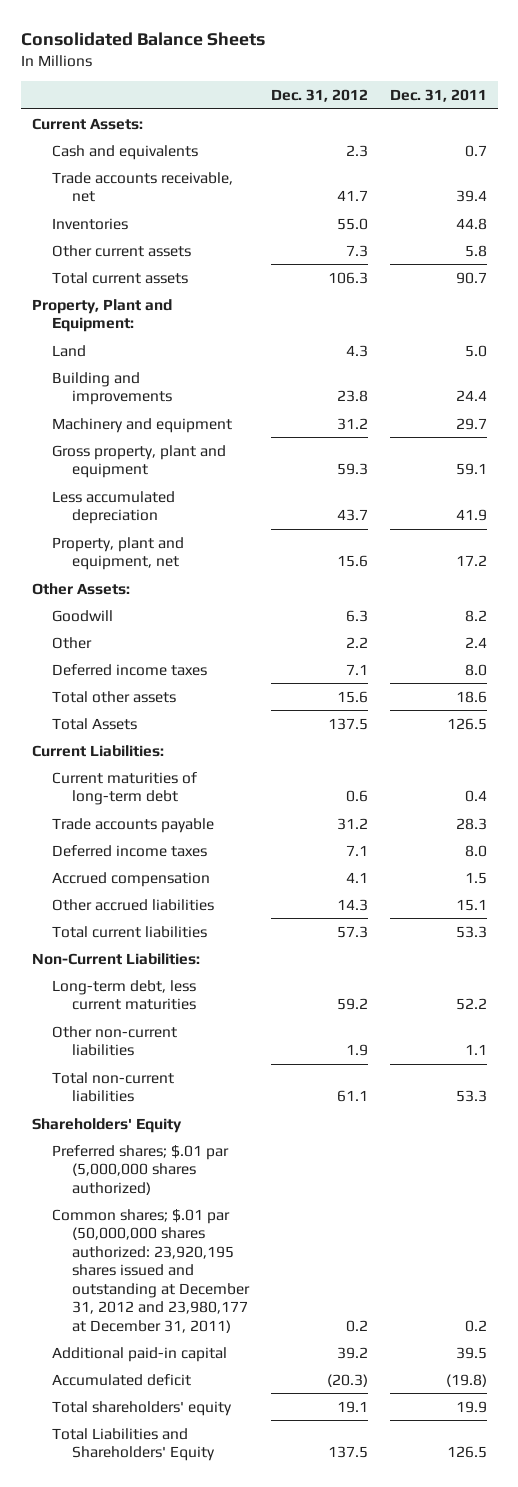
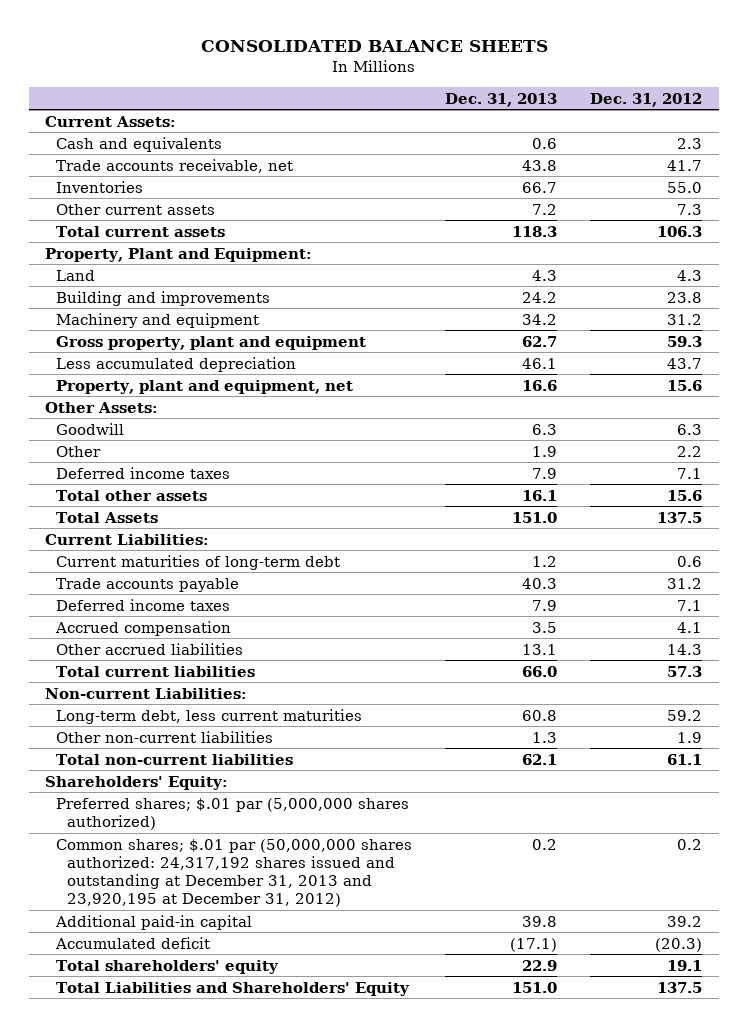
- Consolidated Balance Sheets
+ CONSOLIDATED BALANCE SHEETS
- | Dec. 31, 2012 | Dec. 31, 2011
+ | Dec. 31, 2013 | Dec. 31, 2012
- Non-Current Liabilities:
+ Non-current Liabilities:
- Shareholders' Equity
+ Shareholders' Equity:
- Common shares; $.01 par (50,000,000 shares authorized: 23,920,195 shares issued and outstanding at December 31, 2012 and 23,980,177 at December 31, 2011) | 0.2 | 0.2
+ Common shares; $.01 par (50,000,000 shares authorized: 24,317,192 shares issued and outstanding at December 31, 2013 and 23,920,195 at December 31, 2012) | 0.2 | 0.2

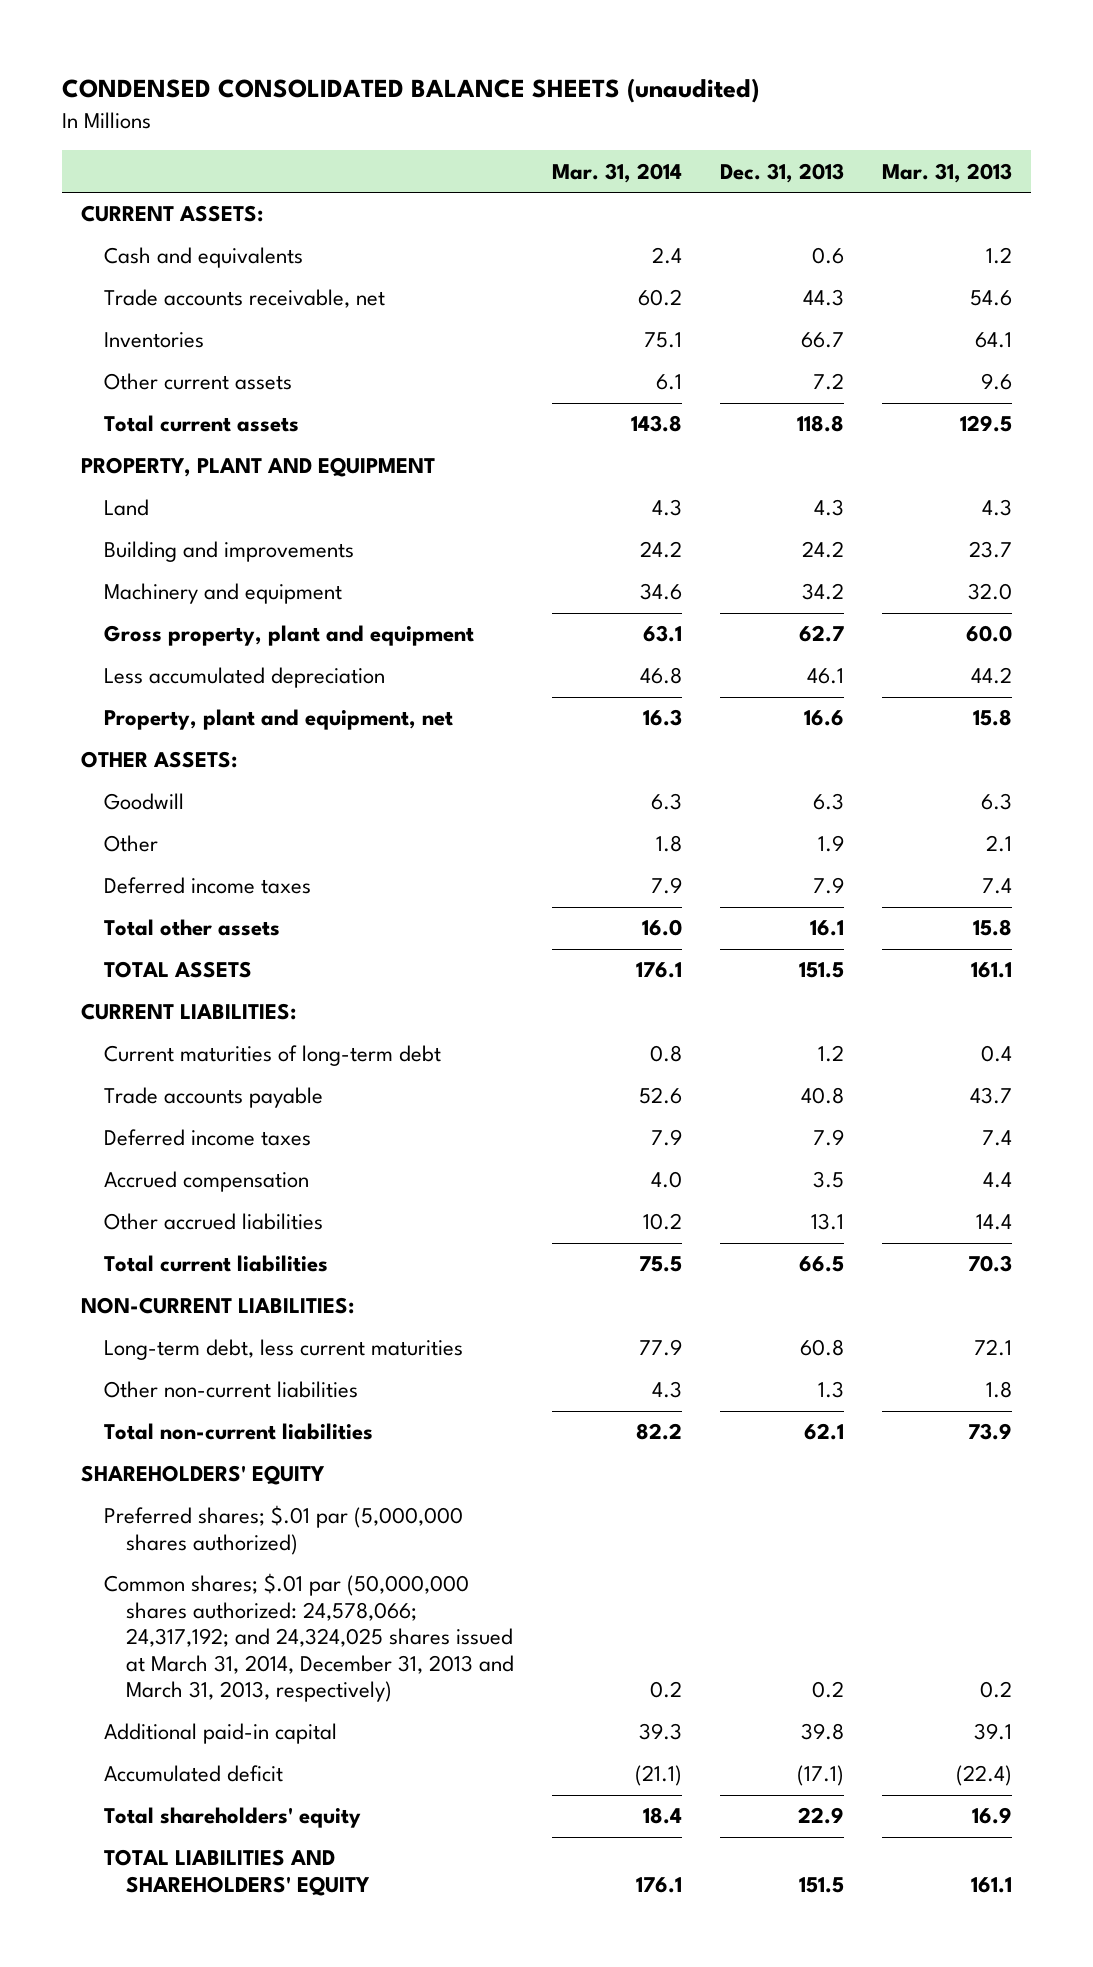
- CONSOLIDATED BALANCE SHEETS
+ CONDENSED CONSOLIDATED BALANCE SHEETS (unaudited)
- | Dec. 31, 2013 | Dec. 31, 2012
+ | Mar. 31, 2014 | Dec. 31, 2013 | Mar. 31, 2013
- Current Assets:
+ CURRENT ASSETS:
- Trade accounts receivable, net | 43.8 | 41.7
+ Trade accounts receivable, net | 60.2 | 44.3 | 54.6
- Total current assets | 118.3 | 106.3
- Property, Plant and Equipment:
+ Total current assets | 143.8 | 118.8 | 129.5
+ PROPERTY, PLANT AND EQUIPMENT
- Other Assets:
+ OTHER ASSETS:
- Total Assets | 151.0 | 137.5
- Current Liabilities:
+ TOTAL ASSETS | 176.1 | 151.5 | 161.1
+ CURRENT LIABILITIES:
- Trade accounts payable | 40.3 | 31.2
+ Trade accounts payable | 52.6 | 40.8 | 43.7
- Total current liabilities | 66.0 | 57.3
- Non-current Liabilities:
+ Total current liabilities | 75.5 | 66.5 | 70.3
+ NON-CURRENT LIABILITIES:
- Shareholders' Equity:
+ SHAREHOLDERS' EQUITY
- Common shares; $.01 par (50,000,000 shares authorized: 24,317,192 shares issued and outstanding at December 31, 2013 and 23,920,195 at December 31, 2012) | 0.2 | 0.2
+ Common shares; $.01 par (50,000,000 shares authorized: 24,578,066; 24,317,192; and 24,324,025 shares issued at March 31, 2014, December 31, 2013 and March 31, 2013, respectively) | 0.2 | 0.2 | 0.2
- Total Liabilities and Shareholders' Equity | 151.0 | 137.5
+ TOTAL LIABILITIES AND SHAREHOLDERS' EQUITY | 176.1 | 151.5 | 161.1

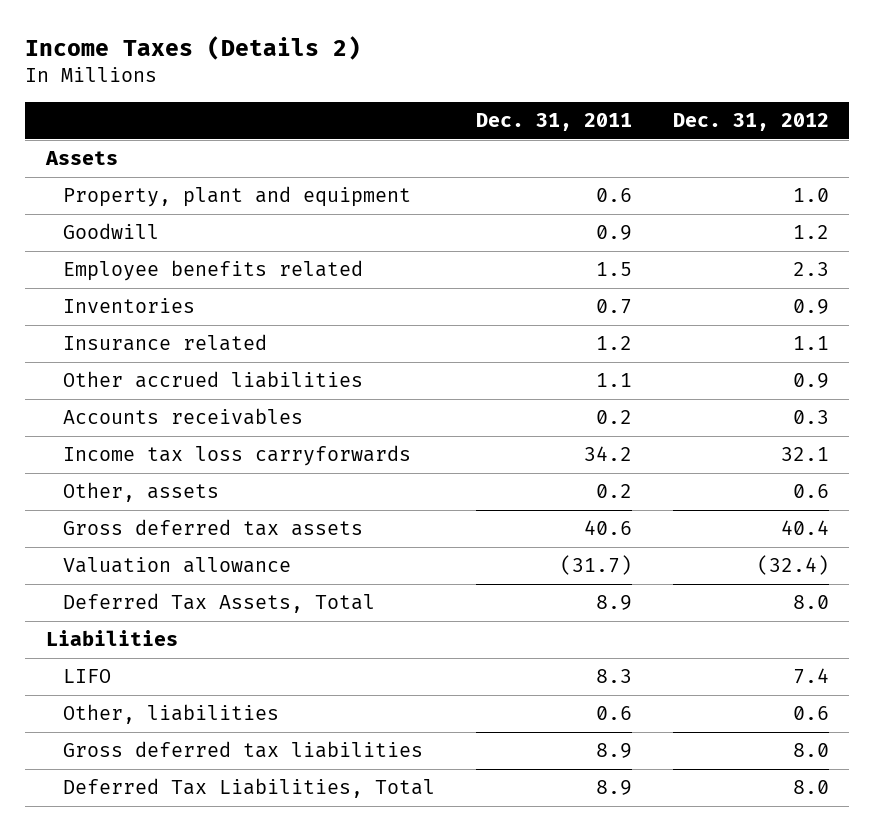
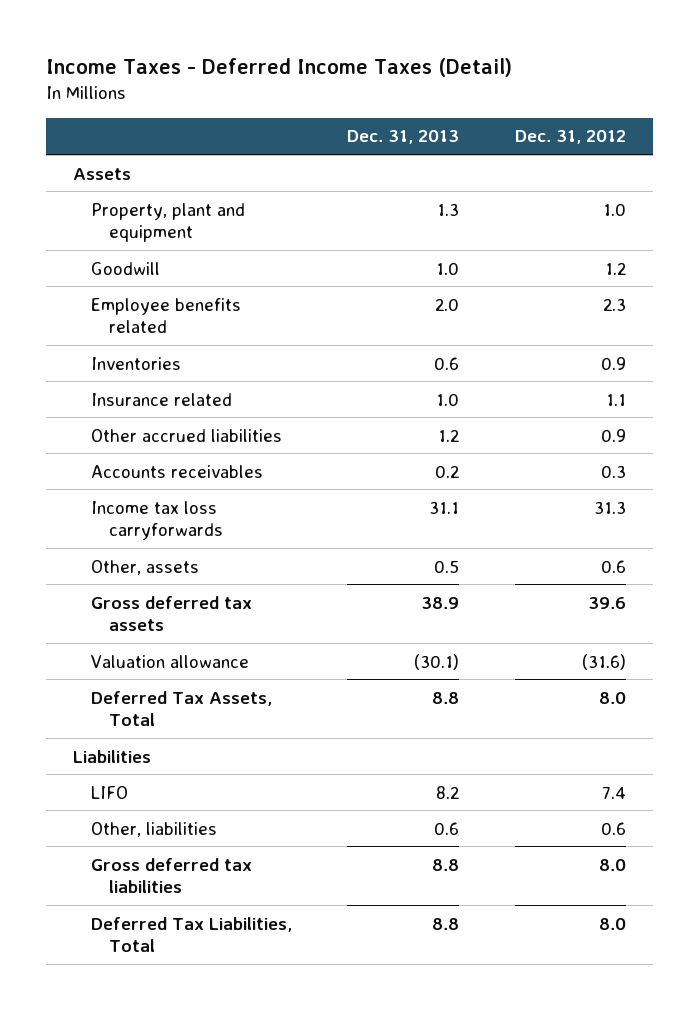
- Income Taxes (Details 2)
+ Income Taxes - Deferred Income Taxes (Detail)
- | Dec. 31, 2011 | Dec. 31, 2012
+ | Dec. 31, 2013 | Dec. 31, 2012
- Income tax loss carryforwards | 34.2 | 32.1
+ Income tax loss carryforwards | 31.1 | 31.3
- Gross deferred tax assets | 40.6 | 40.4
- Valuation allowance | (31.7) | (32.4)
+ Gross deferred tax assets | 38.9 | 39.6
+ Valuation allowance | (30.1) | (31.6)

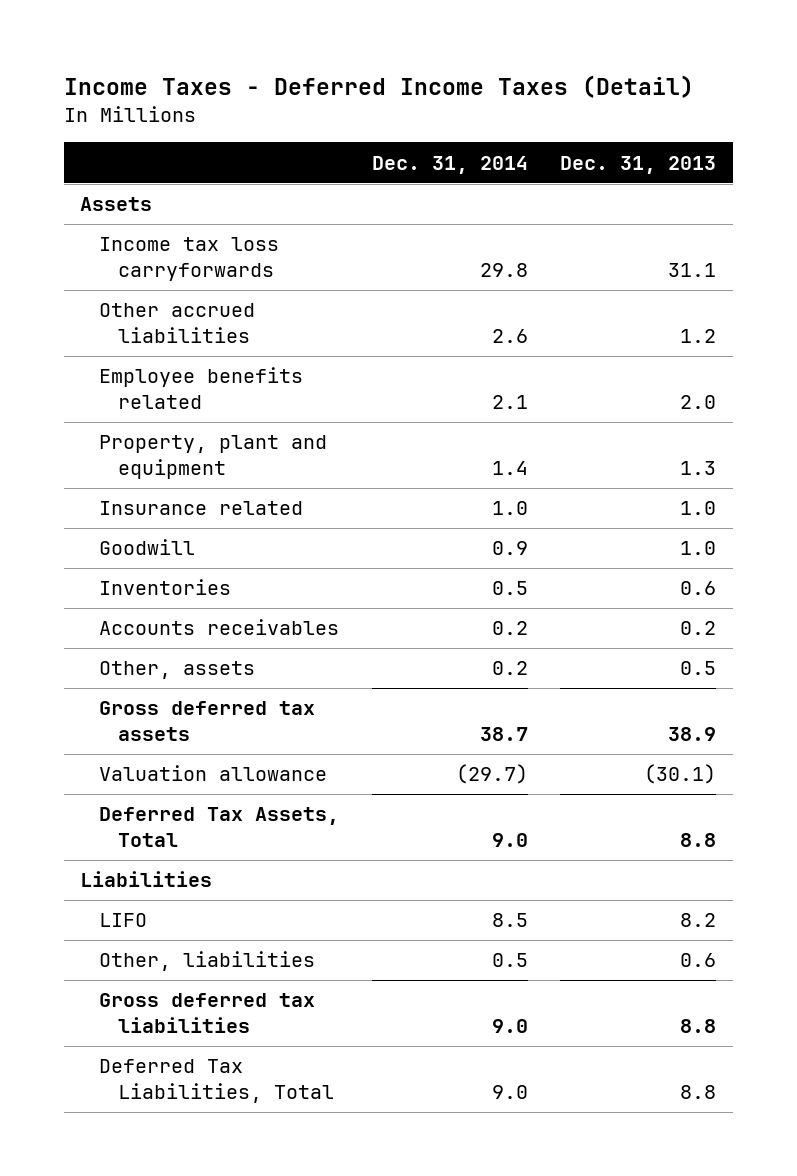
- | Dec. 31, 2013 | Dec. 31, 2012
+ | Dec. 31, 2014 | Dec. 31, 2013
moved up: Income tax loss carryforwards | 29.8 | 31.1
moved up: Other accrued liabilities | 2.6 | 1.2
moved up: Employee benefits related | 2.1 | 2.0
moved up: Insurance related | 1.0 | 1.0

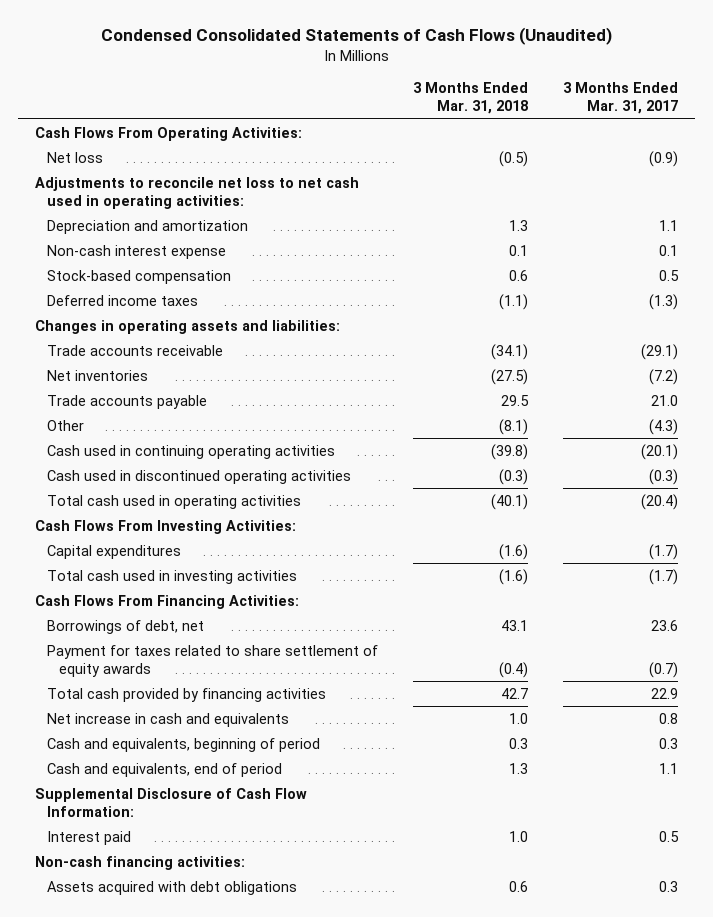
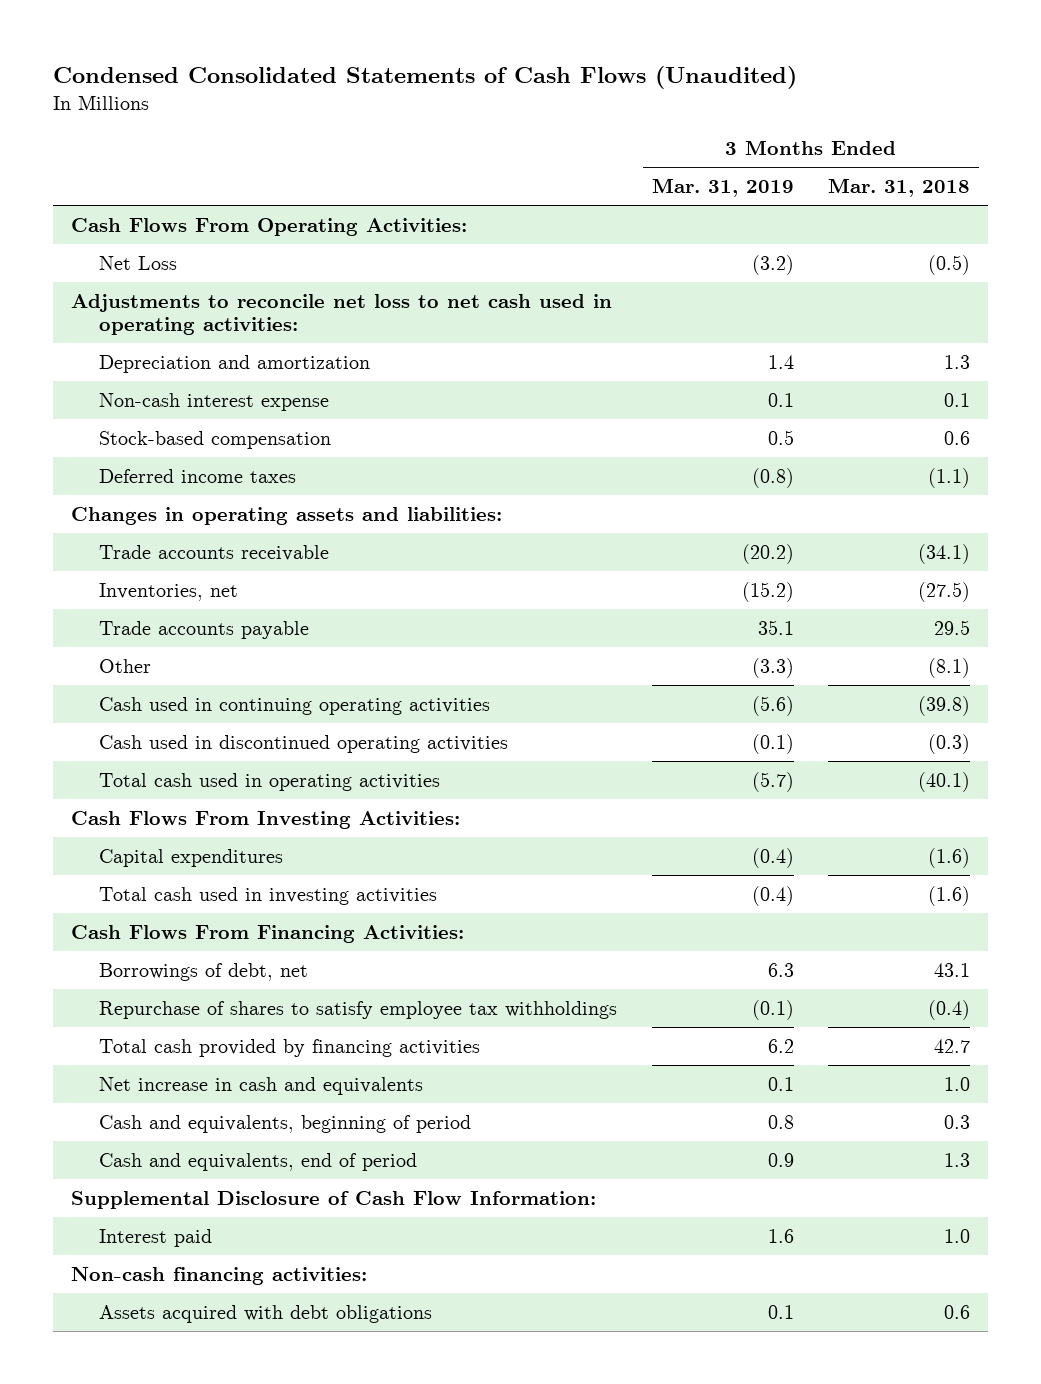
- | 3 Months Ended Mar. 31, 2018 | 3 Months Ended Mar. 31, 2017
+ | 3 Months Ended Mar. 31, 2019 | 3 Months Ended Mar. 31, 2018
- Net loss | (0.5) | (0.9)
+ Net Loss | (3.2) | (0.5)
- Net inventories | (27.5) | (7.2)
+ Inventories, net | (15.2) | (27.5)
- Payment for taxes related to share settlement of equity awards | (0.4) | (0.7)
+ Repurchase of shares to satisfy employee tax withholdings | (0.1) | (0.4)

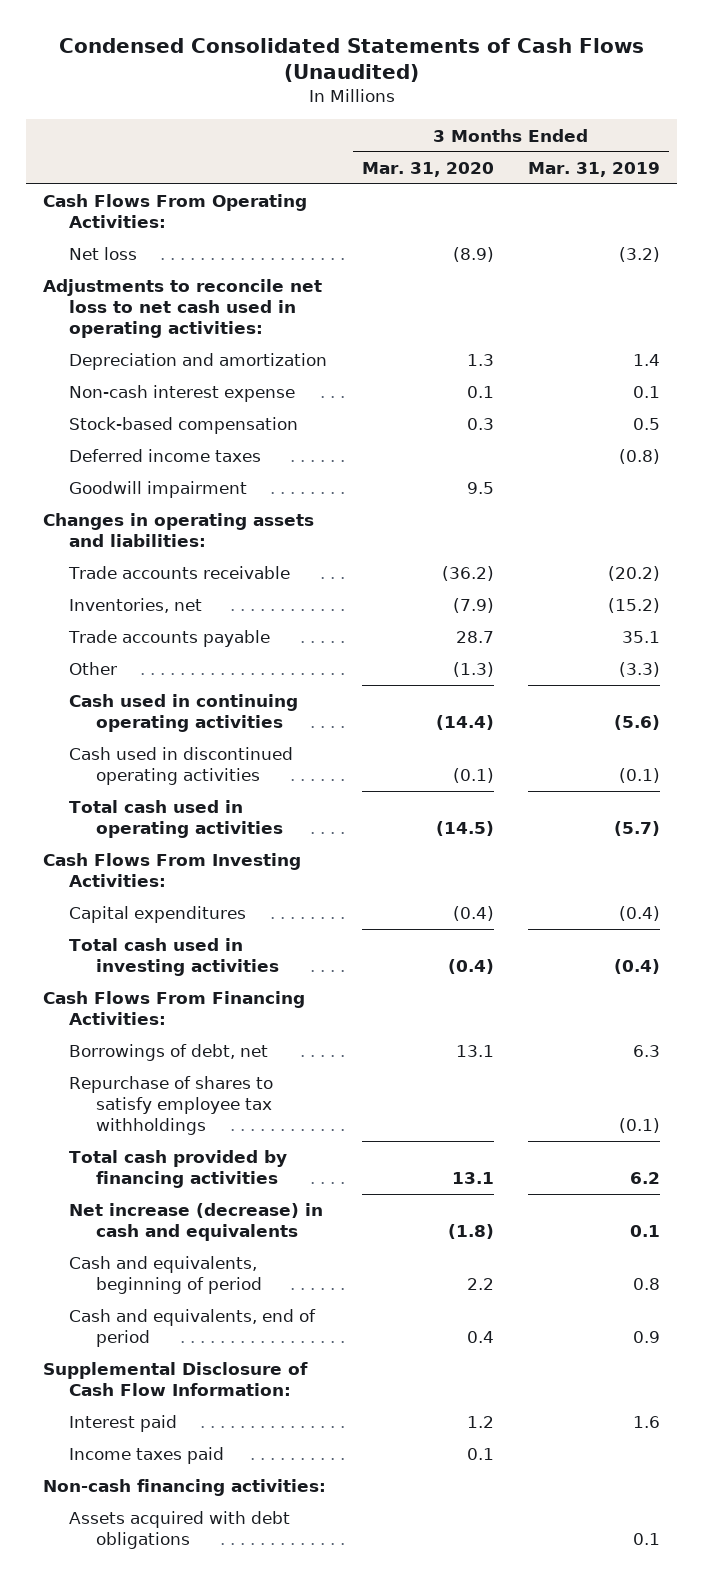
- | 3 Months Ended Mar. 31, 2019 | 3 Months Ended Mar. 31, 2018
+ | 3 Months Ended Mar. 31, 2020 | 3 Months Ended Mar. 31, 2019
- Net Loss | (3.2) | (0.5)
+ Net loss | (8.9) | (3.2)
+ Goodwill impairment | 9.5 |
- Net increase in cash and equivalents | 0.1 | 1.0
+ Net increase (decrease) in cash and equivalents | (1.8) | 0.1
+ Income taxes paid | 0.1 |

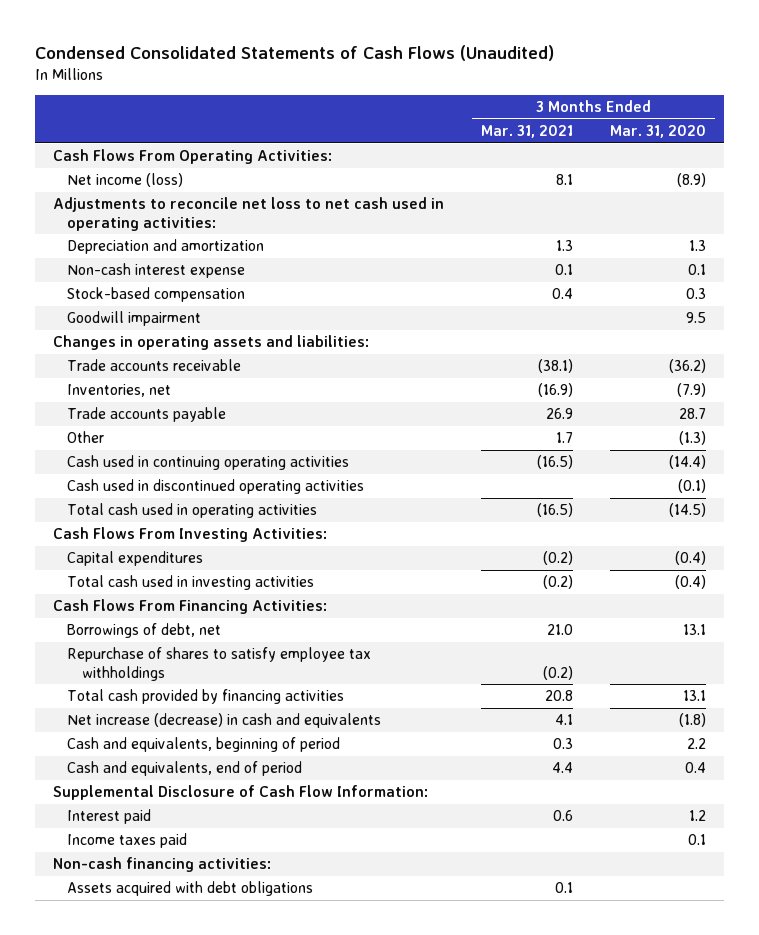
- | 3 Months Ended Mar. 31, 2020 | 3 Months Ended Mar. 31, 2019
+ | 3 Months Ended Mar. 31, 2021 | 3 Months Ended Mar. 31, 2020
- Net loss | (8.9) | (3.2)
+ Net income (loss) | 8.1 | (8.9)
- Deferred income taxes | | (0.8)

